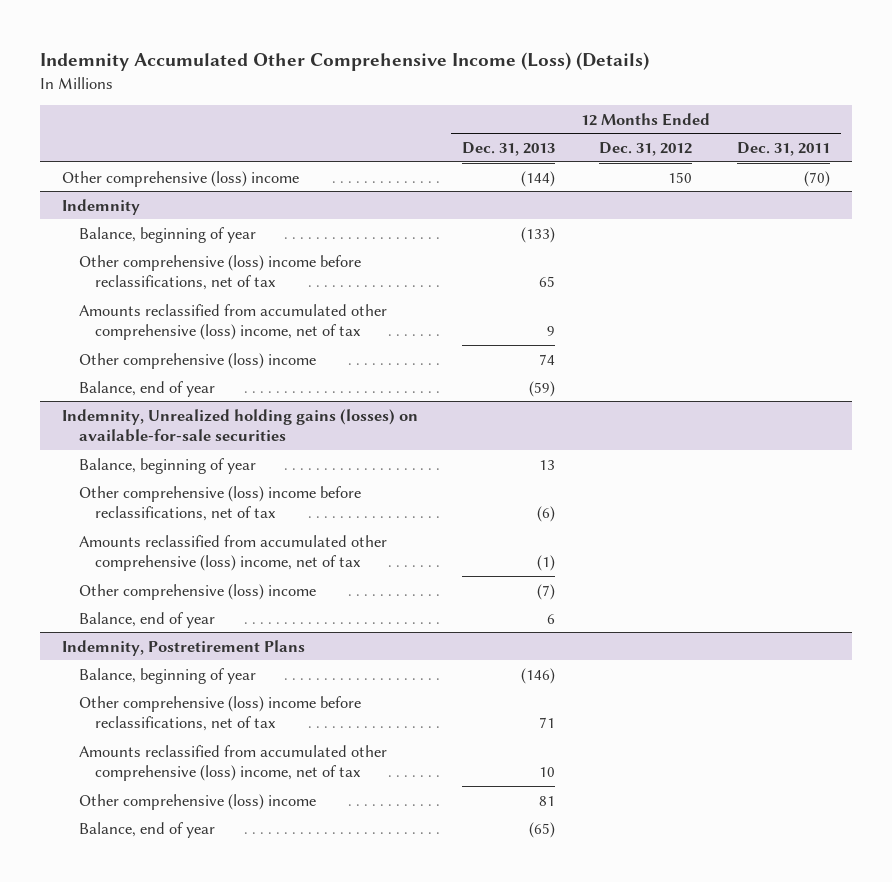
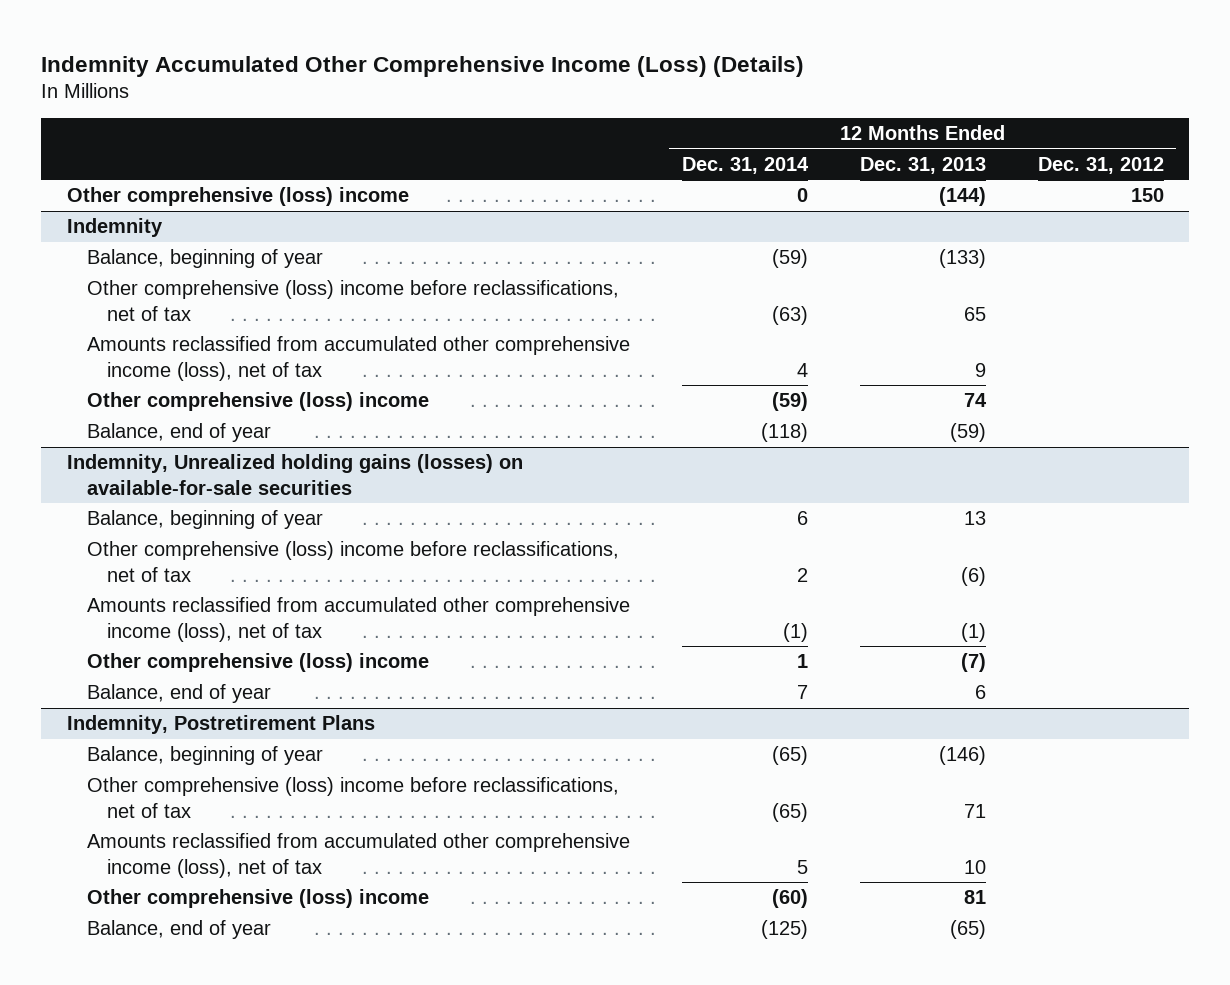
- | 12 Months Ended Dec. 31, 2013 | 12 Months Ended Dec. 31, 2012 | 12 Months Ended Dec. 31, 2011
+ | 12 Months Ended Dec. 31, 2014 | 12 Months Ended Dec. 31, 2013 | 12 Months Ended Dec. 31, 2012
@ Indemnity
- Amounts reclassified from accumulated other comprehensive (loss) income, net of tax | 9 | |
+ Amounts reclassified from accumulated other comprehensive income (loss), net of tax | 4 | 9 |
@ Indemnity, Unrealized holding gains (losses) on available-for-sale securities
- Amounts reclassified from accumulated other comprehensive (loss) income, net of tax | (1) | |
+ Amounts reclassified from accumulated other comprehensive income (loss), net of tax | (1) | (1) |
@ Indemnity, Postretirement Plans
- Amounts reclassified from accumulated other comprehensive (loss) income, net of tax | 10 | |
+ Amounts reclassified from accumulated other comprehensive income (loss), net of tax | 5 | 10 |

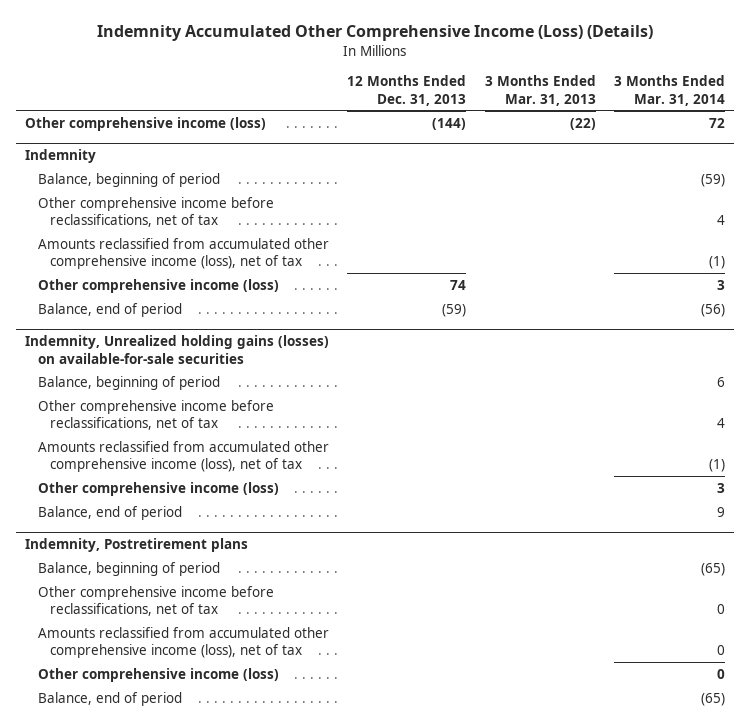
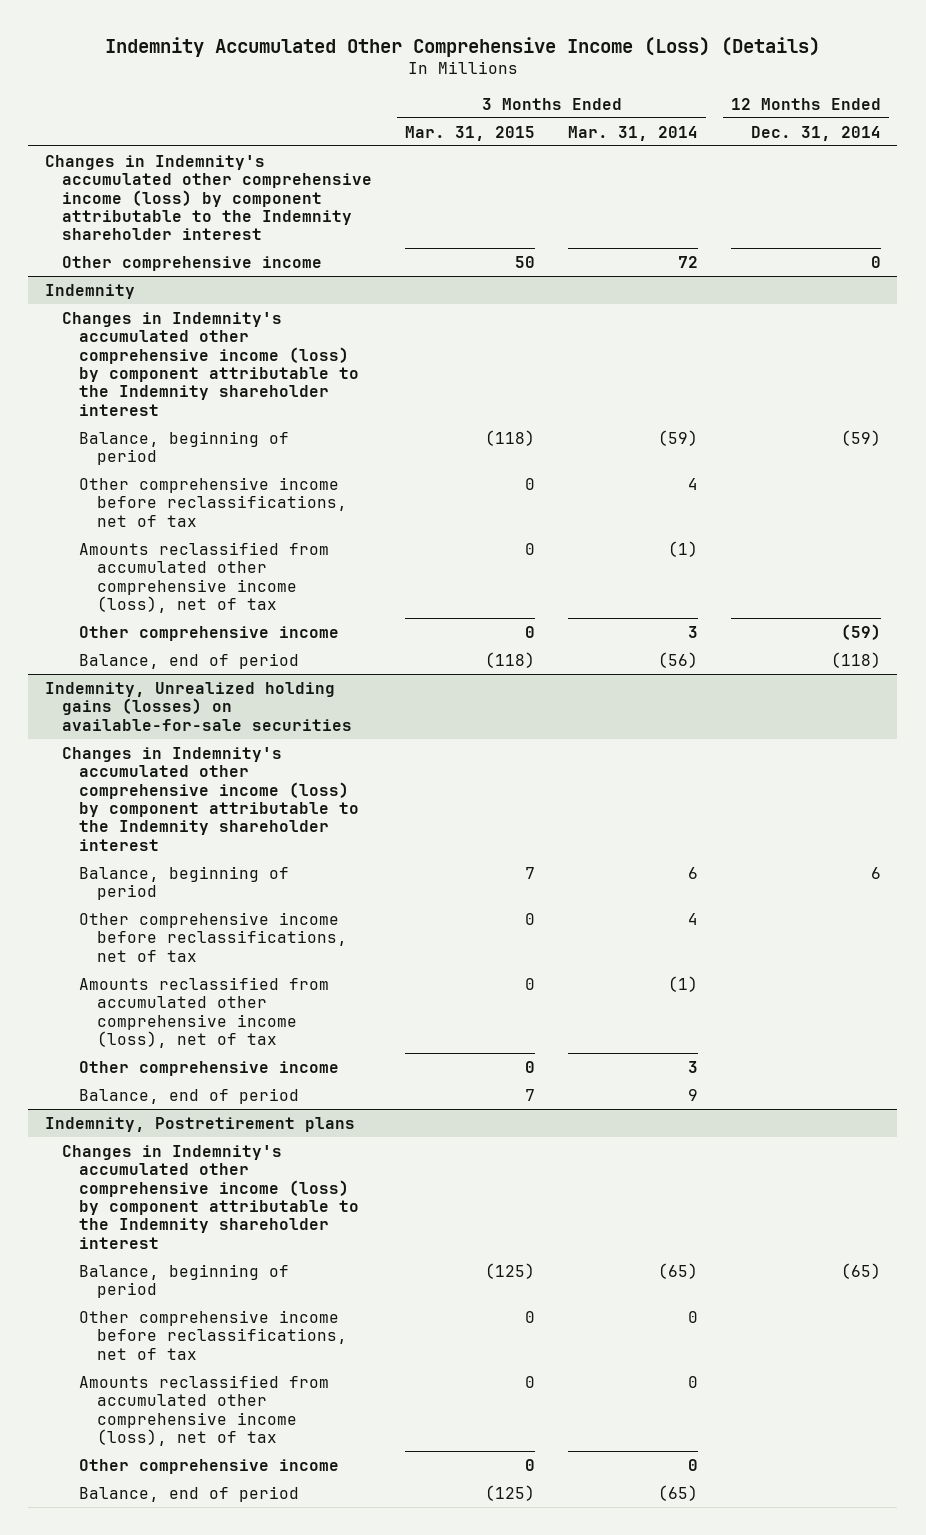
- | 12 Months Ended Dec. 31, 2013 | 3 Months Ended Mar. 31, 2013 | 3 Months Ended Mar. 31, 2014
+ | 3 Months Ended Mar. 31, 2015 | 3 Months Ended Mar. 31, 2014 | 12 Months Ended Dec. 31, 2014
- Other comprehensive income (loss) | (144) | (22) | 72
+ Changes in Indemnity's accumulated other comprehensive income (loss) by component attributable to the Indemnity shareholder interest
+ Other comprehensive income | 50 | 72 | 0
@ Indemnity
+ Changes in Indemnity's accumulated other comprehensive income (loss) by component attributable to the Indemnity shareholder interest
- Other comprehensive income (loss) | 74 | | 3
+ Other comprehensive income | 0 | 3 | (59)
@ Indemnity, Unrealized holding gains (losses) on available-for-sale securities
+ Changes in Indemnity's accumulated other comprehensive income (loss) by component attributable to the Indemnity shareholder interest
- Other comprehensive income (loss) | | | 3
+ Other comprehensive income | 0 | 3 |
@ Indemnity, Postretirement plans
+ Changes in Indemnity's accumulated other comprehensive income (loss) by component attributable to the Indemnity shareholder interest
- Other comprehensive income (loss) | | | 0
+ Other comprehensive income | 0 | 0 |

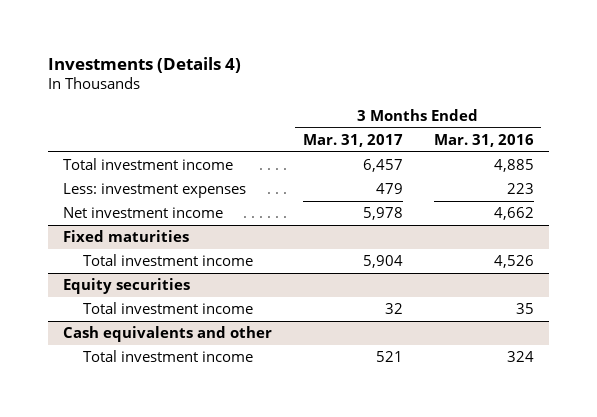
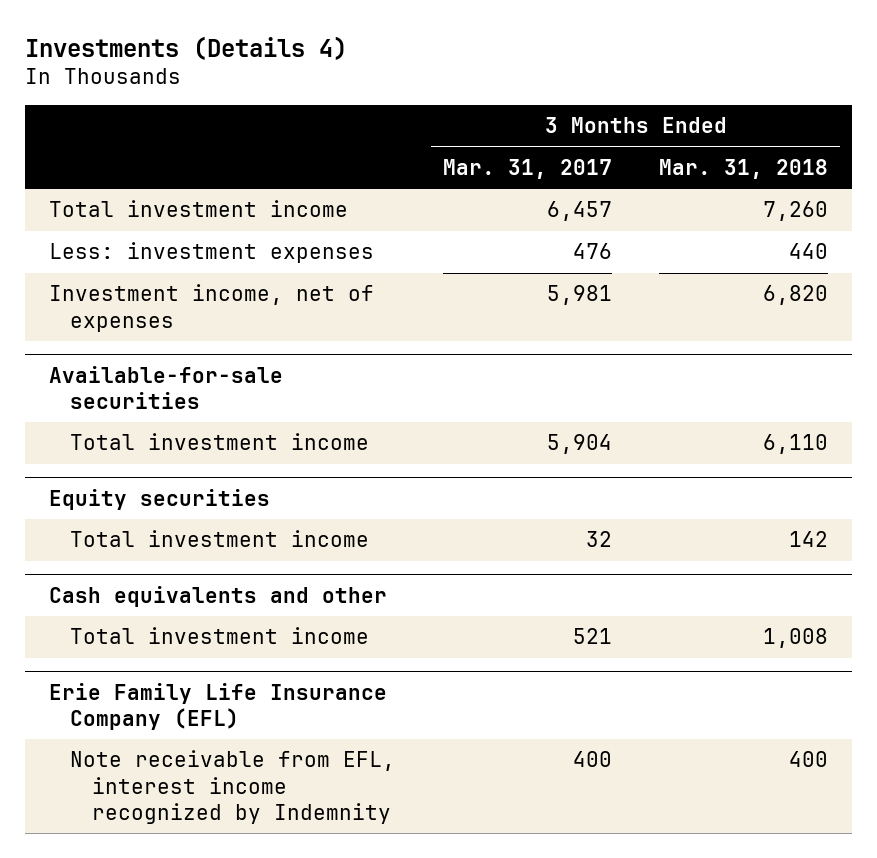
- | 3 Months Ended Mar. 31, 2017 | 3 Months Ended Mar. 31, 2016
+ | 3 Months Ended Mar. 31, 2017 | 3 Months Ended Mar. 31, 2018
- Less: investment expenses | 479 | 223
- Net investment income | 5,978 | 4,662
- Fixed maturities
+ Less: investment expenses | 476 | 440
+ Investment income, net of expenses | 5,981 | 6,820
+ Available-for-sale securities
+ Erie Family Life Insurance Company (EFL)
+ Note receivable from EFL, interest income recognized by Indemnity | 400 | 400

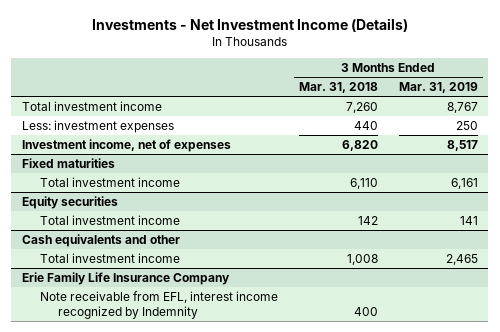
- Investments (Details 4)
+ Investments - Net Investment Income (Details)
- | 3 Months Ended Mar. 31, 2017 | 3 Months Ended Mar. 31, 2018
+ | 3 Months Ended Mar. 31, 2018 | 3 Months Ended Mar. 31, 2019
- Available-for-sale securities
+ Fixed maturities
- Erie Family Life Insurance Company (EFL)
+ Erie Family Life Insurance Company

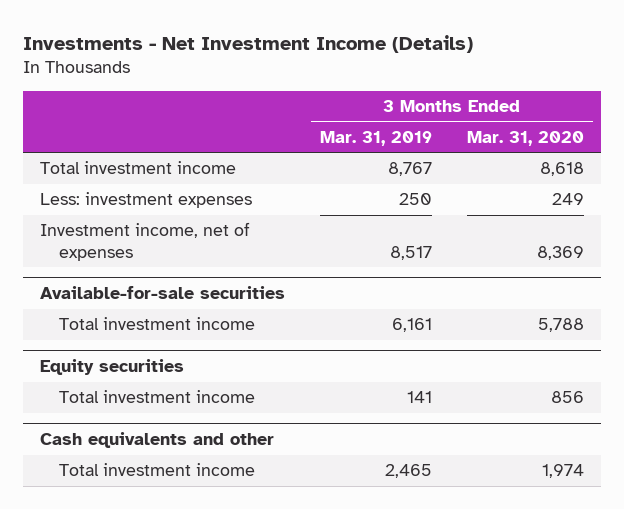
- | 3 Months Ended Mar. 31, 2018 | 3 Months Ended Mar. 31, 2019
+ | 3 Months Ended Mar. 31, 2019 | 3 Months Ended Mar. 31, 2020
- Fixed maturities
+ Available-for-sale securities
- Erie Family Life Insurance Company
- Note receivable from EFL, interest income recognized by Indemnity | 400 |

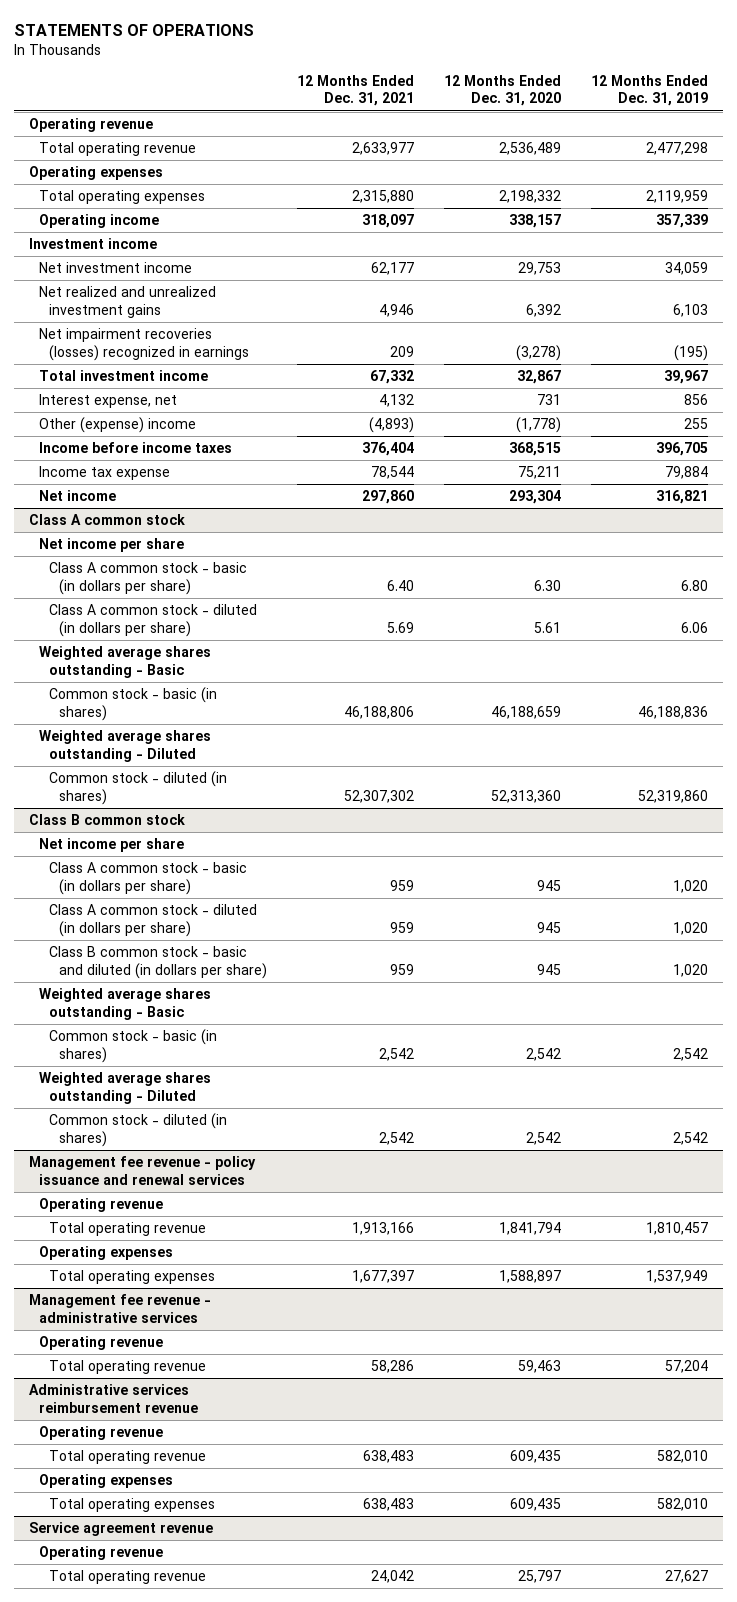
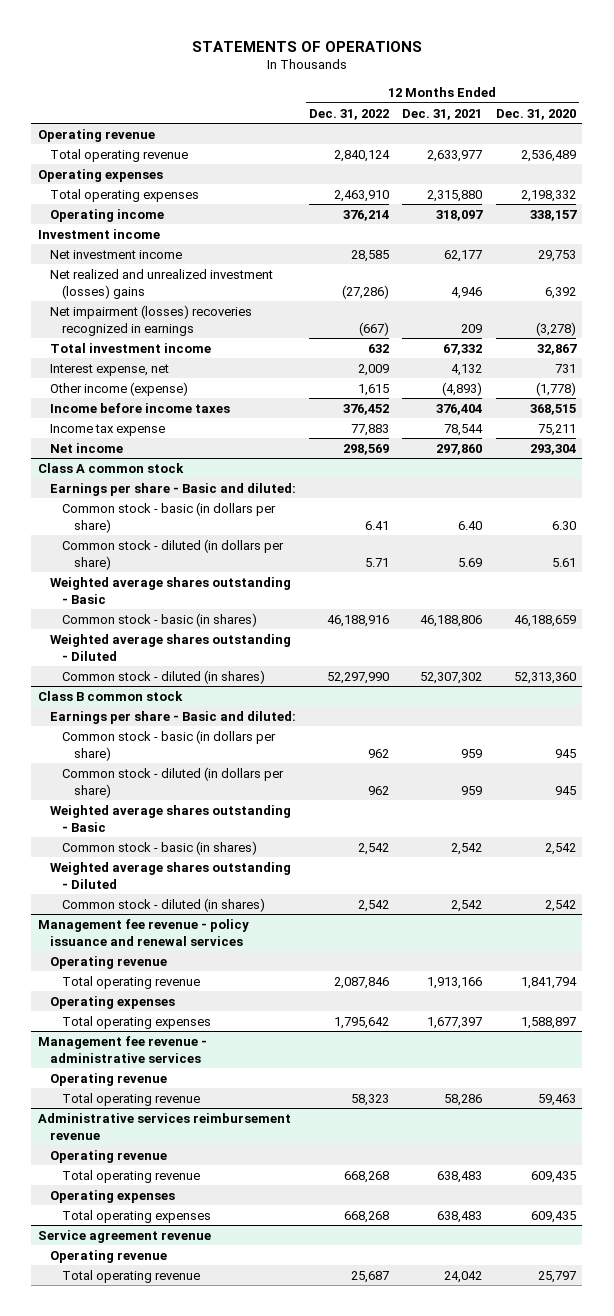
- | 12 Months Ended Dec. 31, 2021 | 12 Months Ended Dec. 31, 2020 | 12 Months Ended Dec. 31, 2019
+ | 12 Months Ended Dec. 31, 2022 | 12 Months Ended Dec. 31, 2021 | 12 Months Ended Dec. 31, 2020
- Net realized and unrealized investment gains | 4,946 | 6,392 | 6,103
- Net impairment recoveries (losses) recognized in earnings | 209 | (3,278) | (195)
+ Net realized and unrealized investment (losses) gains | (27,286) | 4,946 | 6,392
+ Net impairment (losses) recoveries recognized in earnings | (667) | 209 | (3,278)
- Other (expense) income | (4,893) | (1,778) | 255
+ Other income (expense) | 1,615 | (4,893) | (1,778)
@ Class A common stock
- Net income per share
- Class A common stock - basic (in dollars per share) | 6.40 | 6.30 | 6.80
- Class A common stock - diluted (in dollars per share) | 5.69 | 5.61 | 6.06
+ Earnings per share - Basic and diluted:
+ Common stock - basic (in dollars per share) | 6.41 | 6.40 | 6.30
+ Common stock - diluted (in dollars per share) | 5.71 | 5.69 | 5.61
@ Class B common stock
- Net income per share
- Class A common stock - basic (in dollars per share) | 959 | 945 | 1,020
- Class A common stock - diluted (in dollars per share) | 959 | 945 | 1,020
- Class B common stock - basic and diluted (in dollars per share) | 959 | 945 | 1,020
+ Earnings per share - Basic and diluted:
+ Common stock - basic (in dollars per share) | 962 | 959 | 945
+ Common stock - diluted (in dollars per share) | 962 | 959 | 945

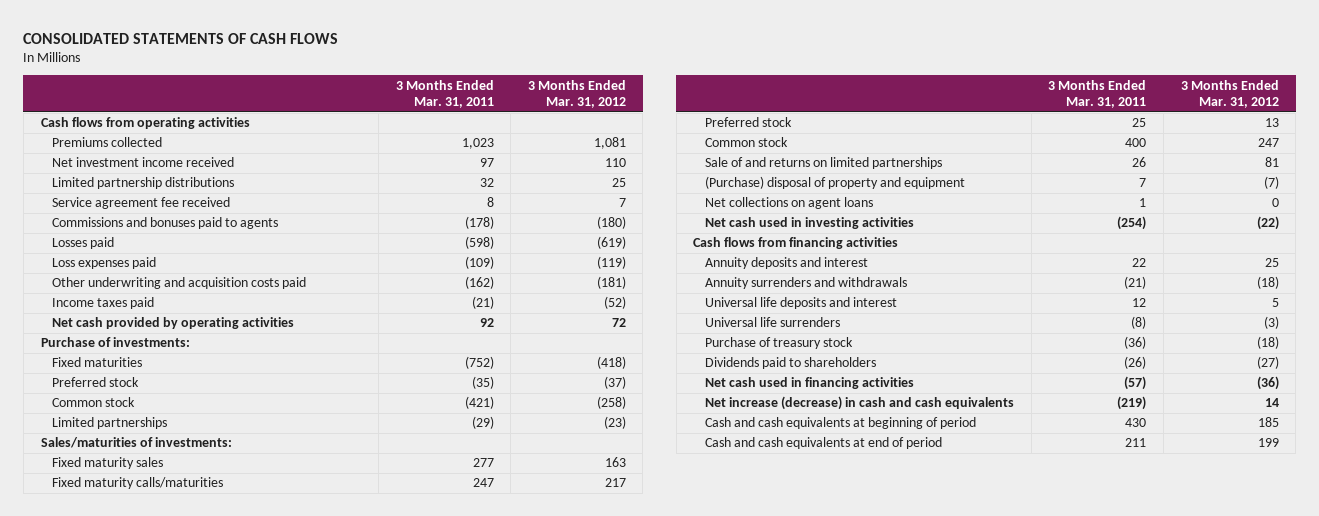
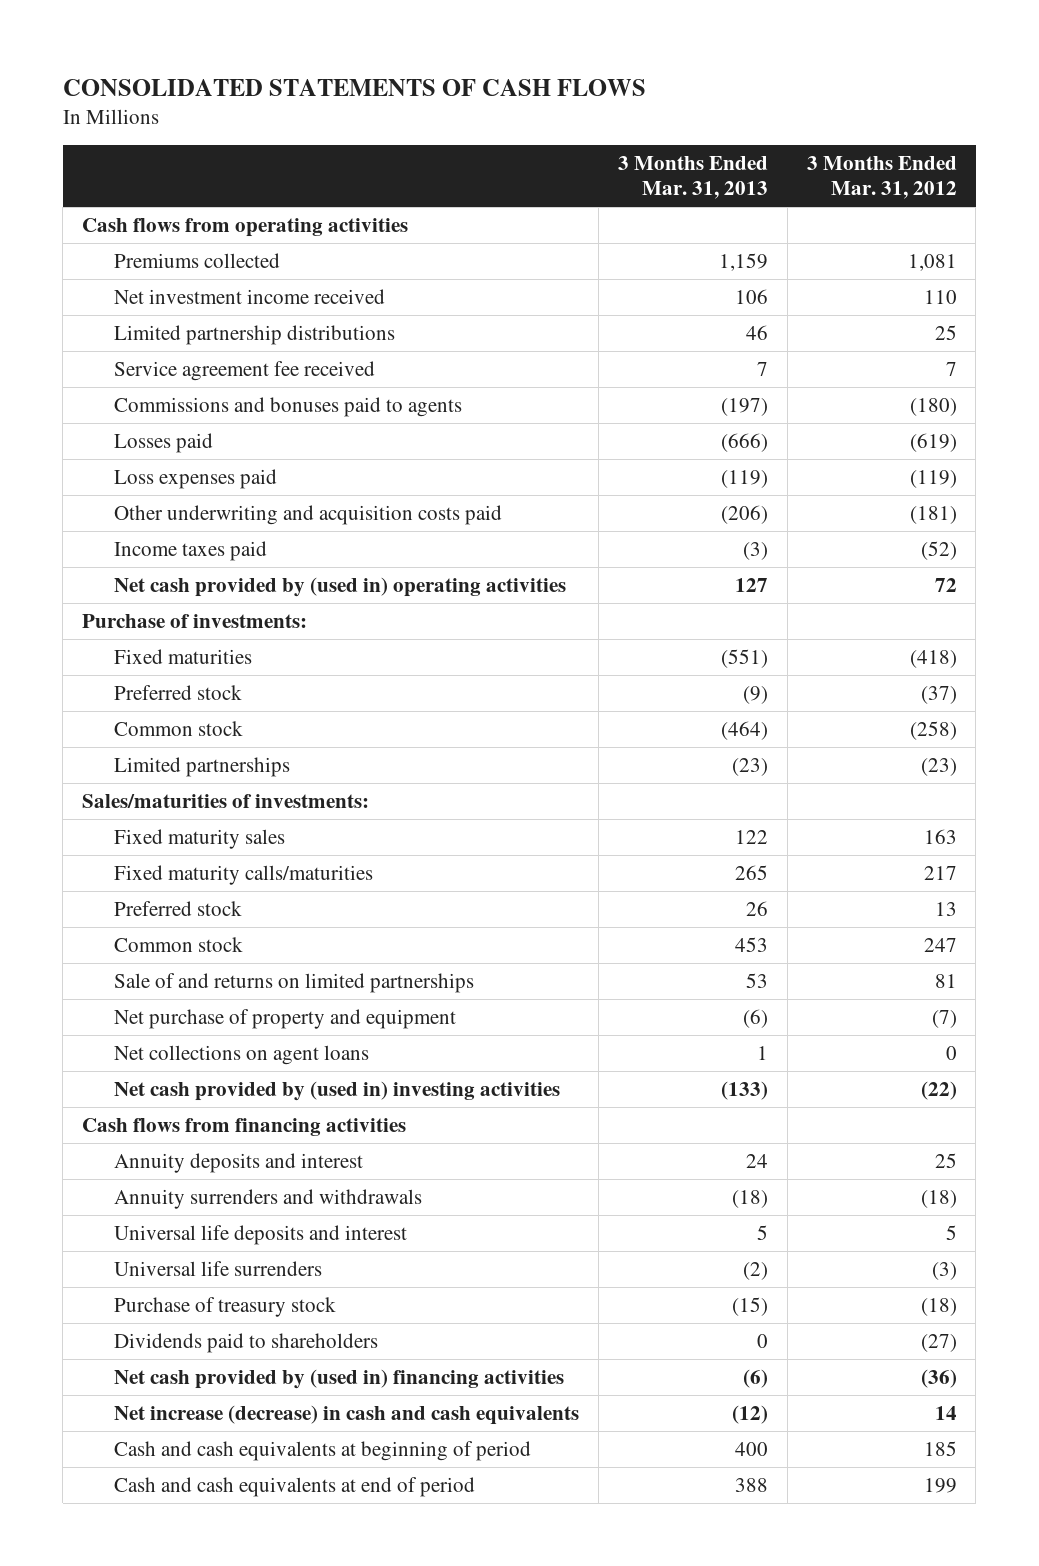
- | 3 Months Ended Mar. 31, 2011 | 3 Months Ended Mar. 31, 2012
+ | 3 Months Ended Mar. 31, 2013 | 3 Months Ended Mar. 31, 2012
- Net cash provided by operating activities | 92 | 72
+ Net cash provided by (used in) operating activities | 127 | 72
- (Purchase) disposal of property and equipment | 7 | (7)
+ Net purchase of property and equipment | (6) | (7)
- Net cash used in investing activities | (254) | (22)
+ Net cash provided by (used in) investing activities | (133) | (22)
- Net cash used in financing activities | (57) | (36)
+ Net cash provided by (used in) financing activities | (6) | (36)

